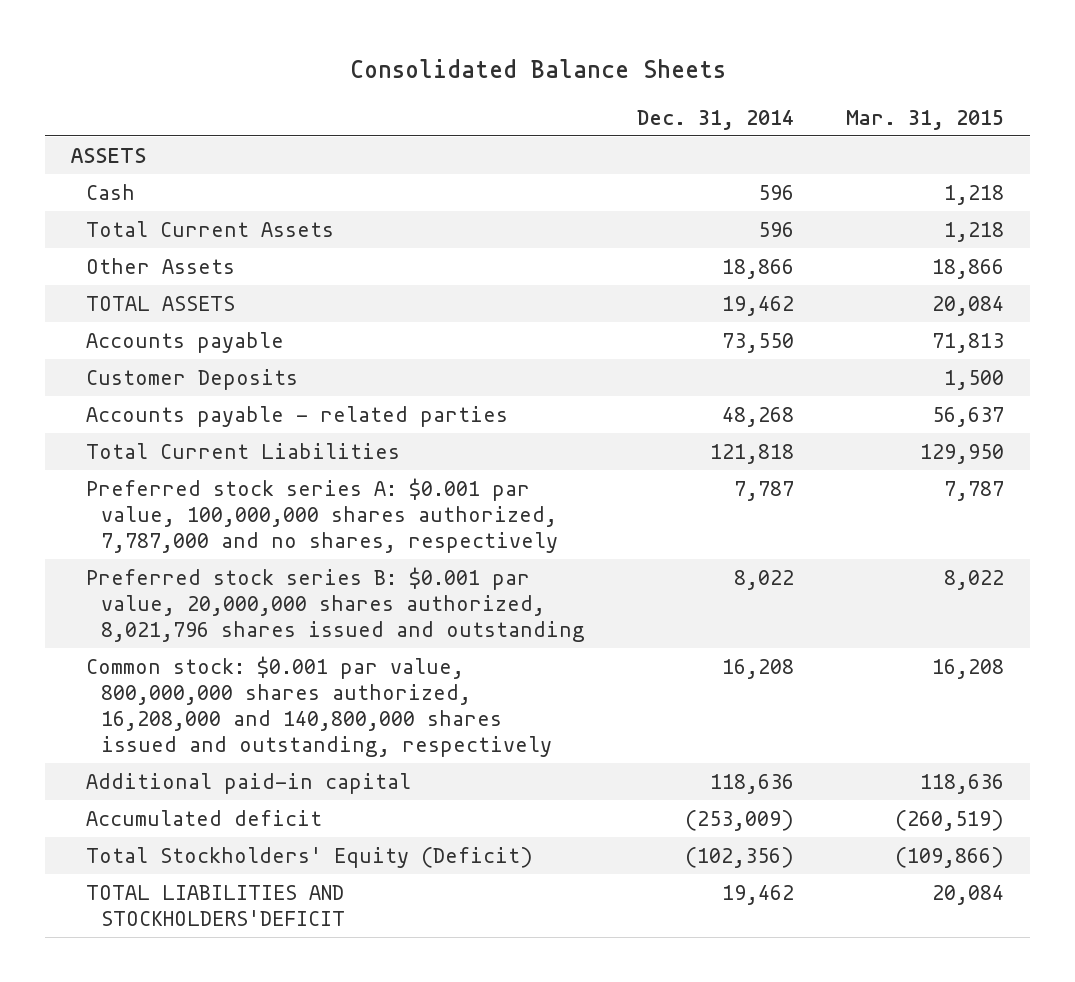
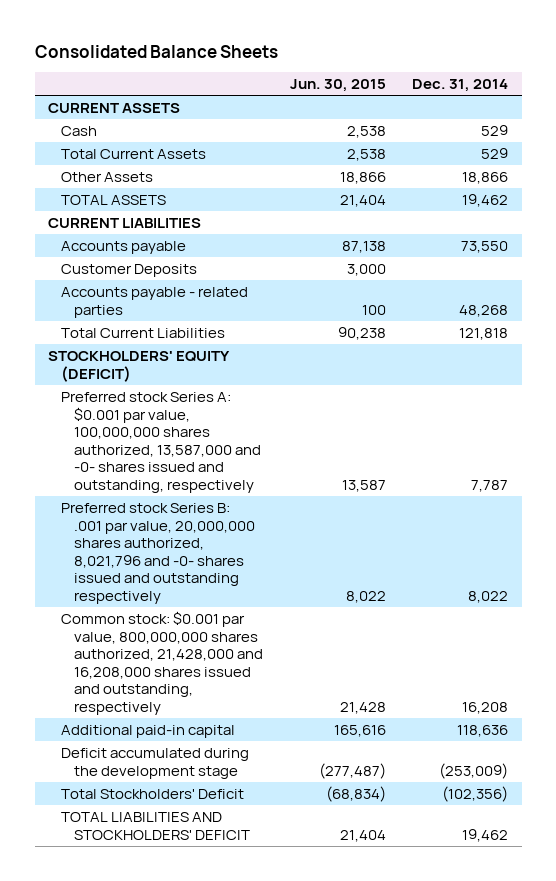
- | Dec. 31, 2014 | Mar. 31, 2015
+ | Jun. 30, 2015 | Dec. 31, 2014
- ASSETS
- Cash | 596 | 1,218
- Total Current Assets | 596 | 1,218
+ CURRENT ASSETS
+ Cash | 2,538 | 529
+ Total Current Assets | 2,538 | 529
+ CURRENT LIABILITIES
- Preferred stock series A: $0.001 par value, 100,000,000 shares authorized, 7,787,000 and no shares, respectively | 7,787 | 7,787
- Preferred stock series B: $0.001 par value, 20,000,000 shares authorized, 8,021,796 shares issued and outstanding | 8,022 | 8,022
- Common stock: $0.001 par value, 800,000,000 shares authorized, 16,208,000 and 140,800,000 shares issued and outstanding, respectively | 16,208 | 16,208
+ STOCKHOLDERS' EQUITY (DEFICIT)
+ Preferred stock Series A: $0.001 par value, 100,000,000 shares authorized, 13,587,000 and -0- shares issued and outstanding, respectively | 13,587 | 7,787
+ Preferred stock Series B: .001 par value, 20,000,000 shares authorized, 8,021,796 and -0- shares issued and outstanding respectively | 8,022 | 8,022
+ Common stock: $0.001 par value, 800,000,000 shares authorized, 21,428,000 and 16,208,000 shares issued and outstanding, respectively | 21,428 | 16,208
- Accumulated deficit | (253,009) | (260,519)
- Total Stockholders' Equity (Deficit) | (102,356) | (109,866)
- TOTAL LIABILITIES AND STOCKHOLDERS'DEFICIT | 19,462 | 20,084
+ Deficit accumulated during the development stage | (277,487) | (253,009)
+ Total Stockholders' Deficit | (68,834) | (102,356)
+ TOTAL LIABILITIES AND STOCKHOLDERS' DEFICIT | 21,404 | 19,462

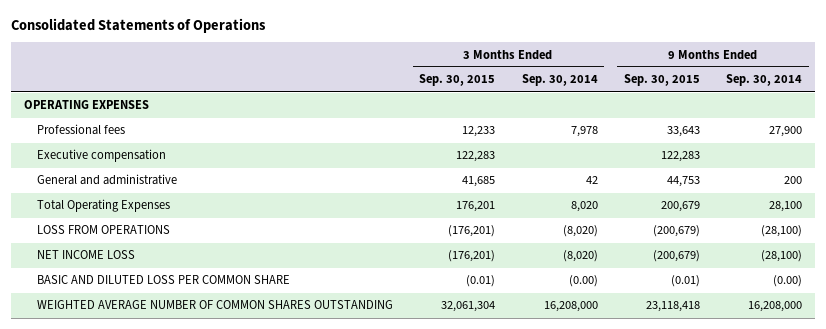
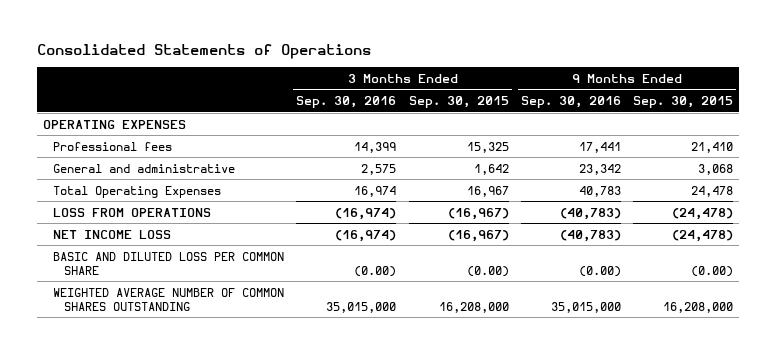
- | 3 Months Ended Sep. 30, 2015 | 3 Months Ended Sep. 30, 2014 | 9 Months Ended Sep. 30, 2015 | 9 Months Ended Sep. 30, 2014
+ | 3 Months Ended Sep. 30, 2016 | 3 Months Ended Sep. 30, 2015 | 9 Months Ended Sep. 30, 2016 | 9 Months Ended Sep. 30, 2015
- Professional fees | 12,233 | 7,978 | 33,643 | 27,900
- Executive compensation | 122,283 | | 122,283 |
- General and administrative | 41,685 | 42 | 44,753 | 200
- Total Operating Expenses | 176,201 | 8,020 | 200,679 | 28,100
- LOSS FROM OPERATIONS | (176,201) | (8,020) | (200,679) | (28,100)
- NET INCOME LOSS | (176,201) | (8,020) | (200,679) | (28,100)
- BASIC AND DILUTED LOSS PER COMMON SHARE | (0.01) | (0.00) | (0.01) | (0.00)
- WEIGHTED AVERAGE NUMBER OF COMMON SHARES OUTSTANDING | 32,061,304 | 16,208,000 | 23,118,418 | 16,208,000
+ Professional fees | 14,399 | 15,325 | 17,441 | 21,410
+ General and administrative | 2,575 | 1,642 | 23,342 | 3,068
+ Total Operating Expenses | 16,974 | 16,967 | 40,783 | 24,478
+ LOSS FROM OPERATIONS | (16,974) | (16,967) | (40,783) | (24,478)
+ NET INCOME LOSS | (16,974) | (16,967) | (40,783) | (24,478)
+ BASIC AND DILUTED LOSS PER COMMON SHARE | (0.00) | (0.00) | (0.00) | (0.00)
+ WEIGHTED AVERAGE NUMBER OF COMMON SHARES OUTSTANDING | 35,015,000 | 16,208,000 | 35,015,000 | 16,208,000

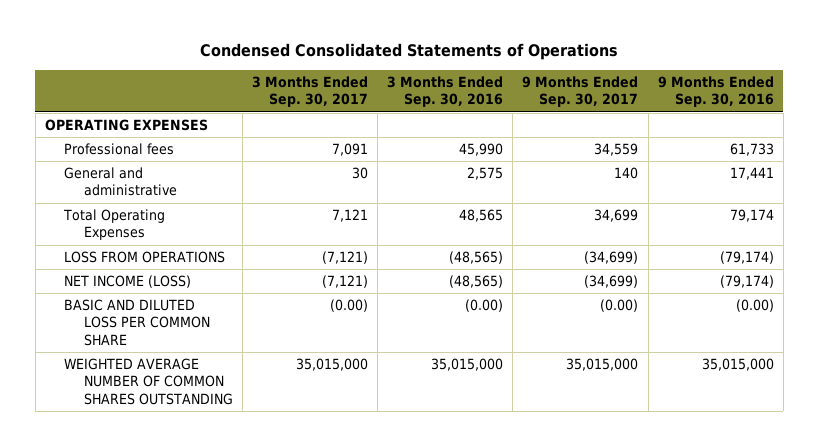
- Consolidated Statements of Operations
+ Condensed Consolidated Statements of Operations
- | 3 Months Ended Sep. 30, 2016 | 3 Months Ended Sep. 30, 2015 | 9 Months Ended Sep. 30, 2016 | 9 Months Ended Sep. 30, 2015
+ | 3 Months Ended Sep. 30, 2017 | 3 Months Ended Sep. 30, 2016 | 9 Months Ended Sep. 30, 2017 | 9 Months Ended Sep. 30, 2016
- Professional fees | 14,399 | 15,325 | 17,441 | 21,410
- General and administrative | 2,575 | 1,642 | 23,342 | 3,068
- Total Operating Expenses | 16,974 | 16,967 | 40,783 | 24,478
- LOSS FROM OPERATIONS | (16,974) | (16,967) | (40,783) | (24,478)
- NET INCOME LOSS | (16,974) | (16,967) | (40,783) | (24,478)
+ Professional fees | 7,091 | 45,990 | 34,559 | 61,733
+ General and administrative | 30 | 2,575 | 140 | 17,441
+ Total Operating Expenses | 7,121 | 48,565 | 34,699 | 79,174
+ LOSS FROM OPERATIONS | (7,121) | (48,565) | (34,699) | (79,174)
+ NET INCOME (LOSS) | (7,121) | (48,565) | (34,699) | (79,174)

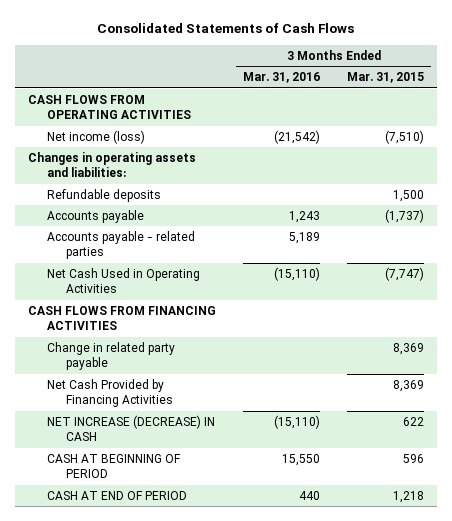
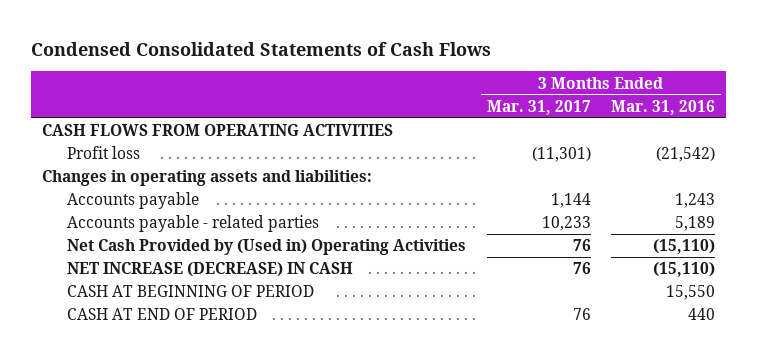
- Consolidated Statements of Cash Flows
+ Condensed Consolidated Statements of Cash Flows
- | 3 Months Ended Mar. 31, 2016 | 3 Months Ended Mar. 31, 2015
+ | 3 Months Ended Mar. 31, 2017 | 3 Months Ended Mar. 31, 2016
- Net income (loss) | (21,542) | (7,510)
+ Profit loss | (11,301) | (21,542)
- Refundable deposits | | 1,500
- Net Cash Used in Operating Activities | (15,110) | (7,747)
- CASH FLOWS FROM FINANCING ACTIVITIES
- Change in related party payable | | 8,369
- Net Cash Provided by Financing Activities | | 8,369
+ Net Cash Provided by (Used in) Operating Activities | 76 | (15,110)

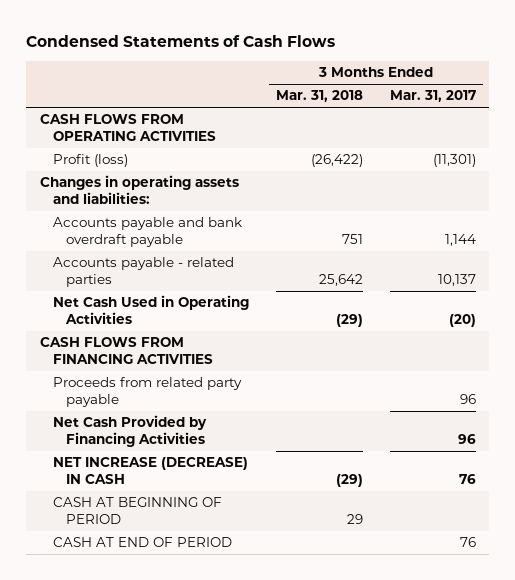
- Condensed Consolidated Statements of Cash Flows
+ Condensed Statements of Cash Flows
- | 3 Months Ended Mar. 31, 2017 | 3 Months Ended Mar. 31, 2016
+ | 3 Months Ended Mar. 31, 2018 | 3 Months Ended Mar. 31, 2017
- Profit loss | (11,301) | (21,542)
+ Profit (loss) | (26,422) | (11,301)
- Accounts payable | 1,144 | 1,243
- Accounts payable - related parties | 10,233 | 5,189
- Net Cash Provided by (Used in) Operating Activities | 76 | (15,110)
+ Accounts payable and bank overdraft payable | 751 | 1,144
+ Accounts payable - related parties | 25,642 | 10,137
+ Net Cash Used in Operating Activities | (29) | (20)
+ CASH FLOWS FROM FINANCING ACTIVITIES
+ Proceeds from related party payable | | 96
+ Net Cash Provided by Financing Activities | | 96

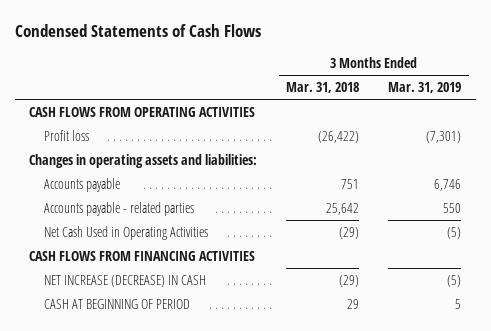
- | 3 Months Ended Mar. 31, 2018 | 3 Months Ended Mar. 31, 2017
+ | 3 Months Ended Mar. 31, 2018 | 3 Months Ended Mar. 31, 2019
- Profit (loss) | (26,422) | (11,301)
+ Profit loss | (26,422) | (7,301)
- Accounts payable and bank overdraft payable | 751 | 1,144
+ Accounts payable | 751 | 6,746
- Proceeds from related party payable | | 96
- Net Cash Provided by Financing Activities | | 96
- CASH AT END OF PERIOD | | 76

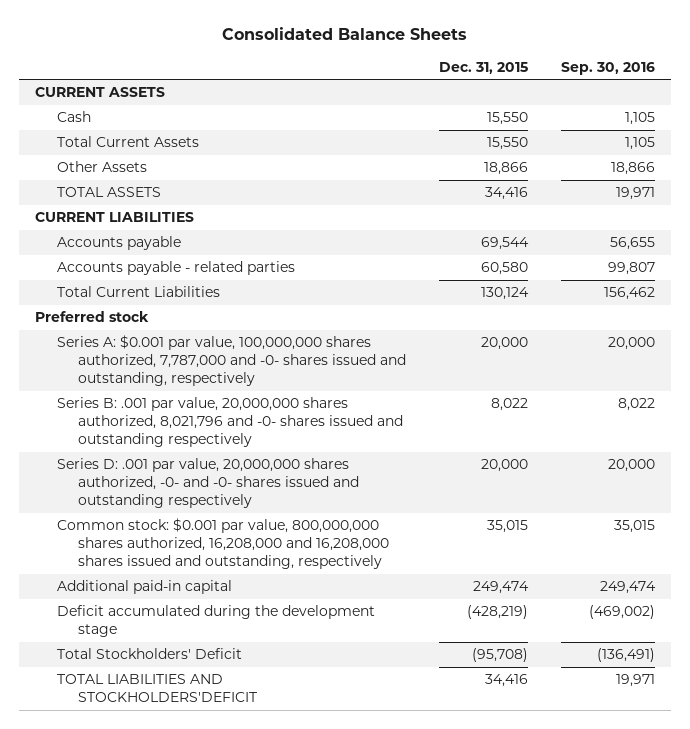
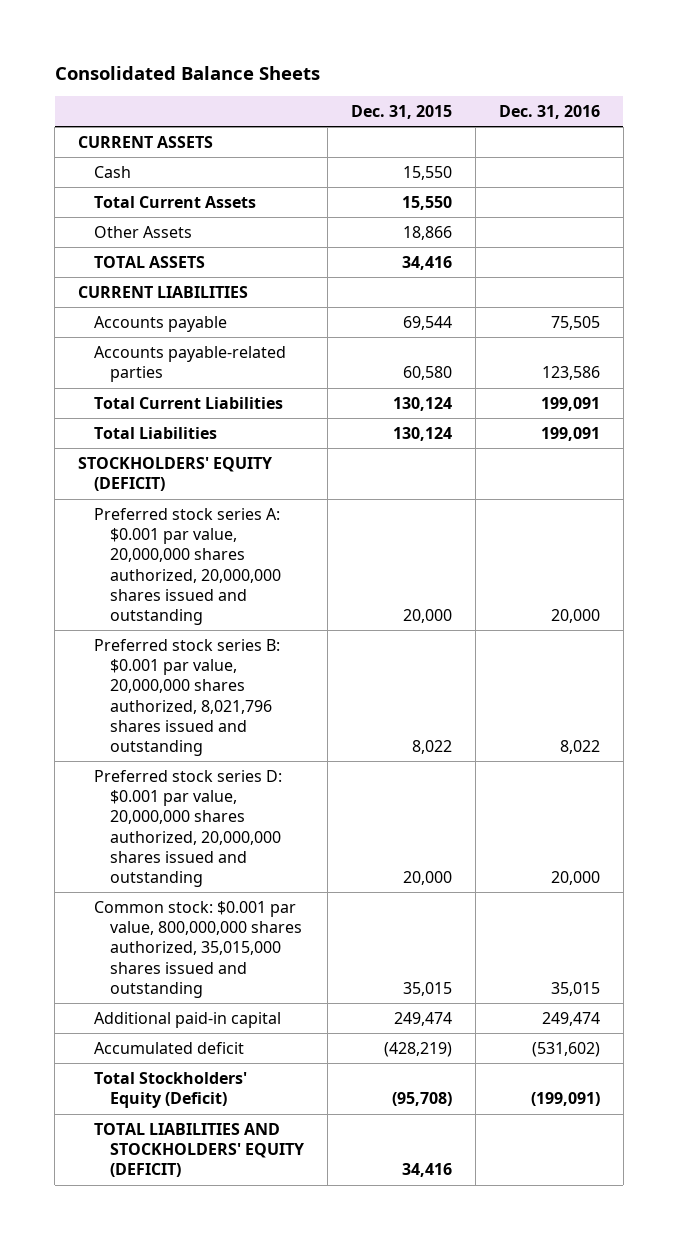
- | Dec. 31, 2015 | Sep. 30, 2016
+ | Dec. 31, 2015 | Dec. 31, 2016
- Accounts payable - related parties | 60,580 | 99,807
+ Accounts payable-related parties | 60,580 | 123,586
- Preferred stock
- Series A: $0.001 par value, 100,000,000 shares authorized, 7,787,000 and -0- shares issued and outstanding, respectively | 20,000 | 20,000
- Series B: .001 par value, 20,000,000 shares authorized, 8,021,796 and -0- shares issued and outstanding respectively | 8,022 | 8,022
- Series D: .001 par value, 20,000,000 shares authorized, -0- and -0- shares issued and outstanding respectively | 20,000 | 20,000
- Common stock: $0.001 par value, 800,000,000 shares authorized, 16,208,000 and 16,208,000 shares issued and outstanding, respectively | 35,015 | 35,015
+ Total Liabilities | 130,124 | 199,091
+ STOCKHOLDERS' EQUITY (DEFICIT)
+ Preferred stock series A: $0.001 par value, 20,000,000 shares authorized, 20,000,000 shares issued and outstanding | 20,000 | 20,000
+ Preferred stock series B: $0.001 par value, 20,000,000 shares authorized, 8,021,796 shares issued and outstanding | 8,022 | 8,022
+ Preferred stock series D: $0.001 par value, 20,000,000 shares authorized, 20,000,000 shares issued and outstanding | 20,000 | 20,000
+ Common stock: $0.001 par value, 800,000,000 shares authorized, 35,015,000 shares issued and outstanding | 35,015 | 35,015
- Deficit accumulated during the development stage | (428,219) | (469,002)
- Total Stockholders' Deficit | (95,708) | (136,491)
- TOTAL LIABILITIES AND STOCKHOLDERS'DEFICIT | 34,416 | 19,971
+ Accumulated deficit | (428,219) | (531,602)
+ Total Stockholders' Equity (Deficit) | (95,708) | (199,091)
+ TOTAL LIABILITIES AND STOCKHOLDERS' EQUITY (DEFICIT) | 34,416 |

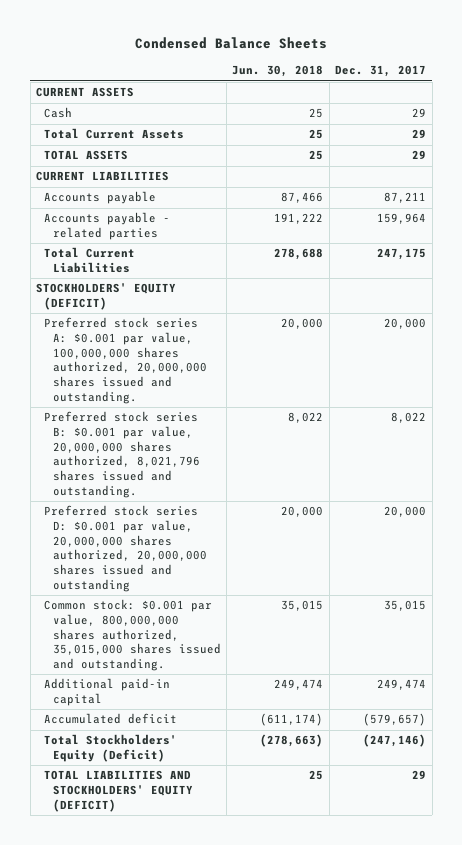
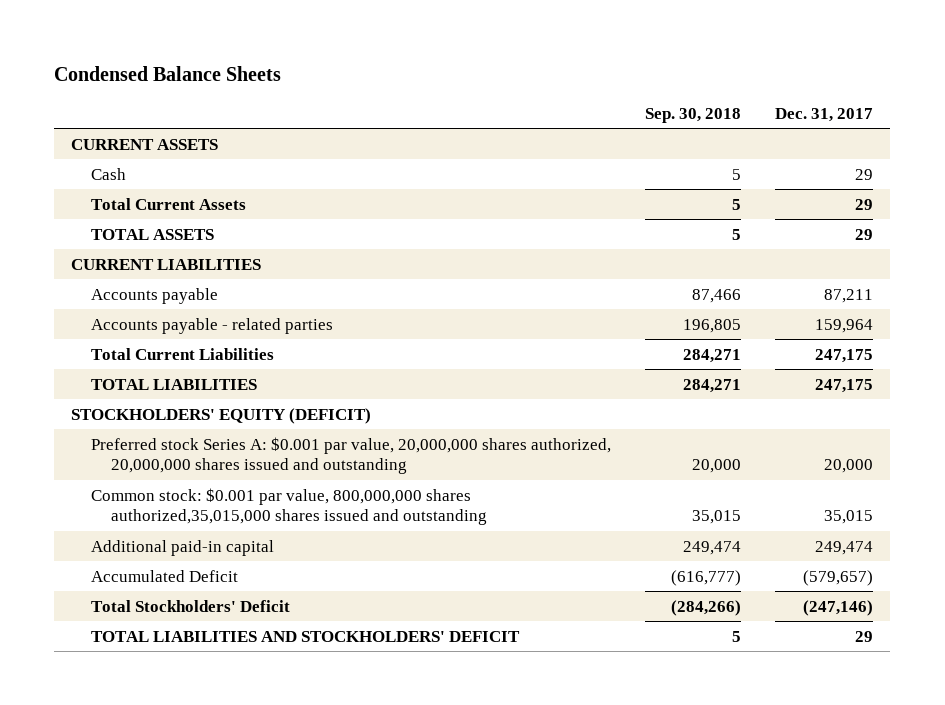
- | Jun. 30, 2018 | Dec. 31, 2017
+ | Sep. 30, 2018 | Dec. 31, 2017
+ TOTAL LIABILITIES | 284,271 | 247,175
- Preferred stock series A: $0.001 par value, 100,000,000 shares authorized, 20,000,000 shares issued and outstanding. | 20,000 | 20,000
- Preferred stock series B: $0.001 par value, 20,000,000 shares authorized, 8,021,796 shares issued and outstanding. | 8,022 | 8,022
- Preferred stock series D: $0.001 par value, 20,000,000 shares authorized, 20,000,000 shares issued and outstanding | 20,000 | 20,000
- Common stock: $0.001 par value, 800,000,000 shares authorized, 35,015,000 shares issued and outstanding. | 35,015 | 35,015
+ Preferred stock Series A: $0.001 par value, 20,000,000 shares authorized, 20,000,000 shares issued and outstanding | 20,000 | 20,000
+ Common stock: $0.001 par value, 800,000,000 shares authorized,35,015,000 shares issued and outstanding | 35,015 | 35,015
- Accumulated deficit | (611,174) | (579,657)
- Total Stockholders' Equity (Deficit) | (278,663) | (247,146)
- TOTAL LIABILITIES AND STOCKHOLDERS' EQUITY (DEFICIT) | 25 | 29
+ Accumulated Deficit | (616,777) | (579,657)
+ Total Stockholders' Deficit | (284,266) | (247,146)
+ TOTAL LIABILITIES AND STOCKHOLDERS' DEFICIT | 5 | 29

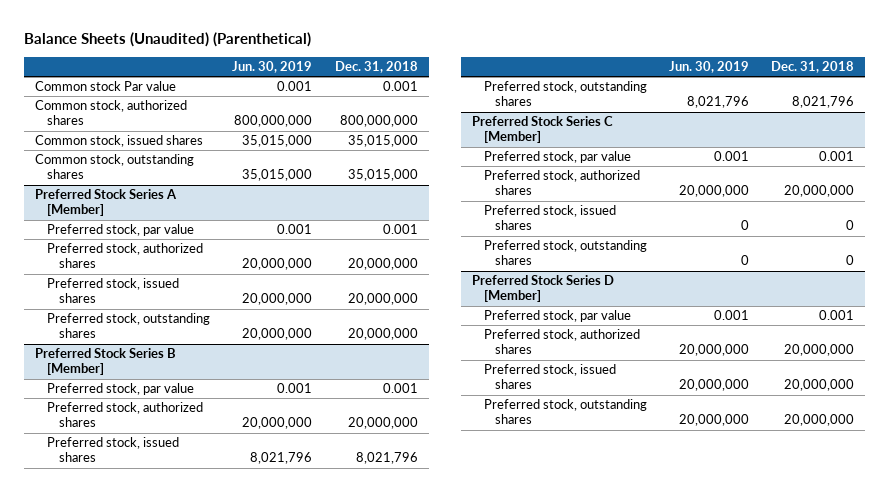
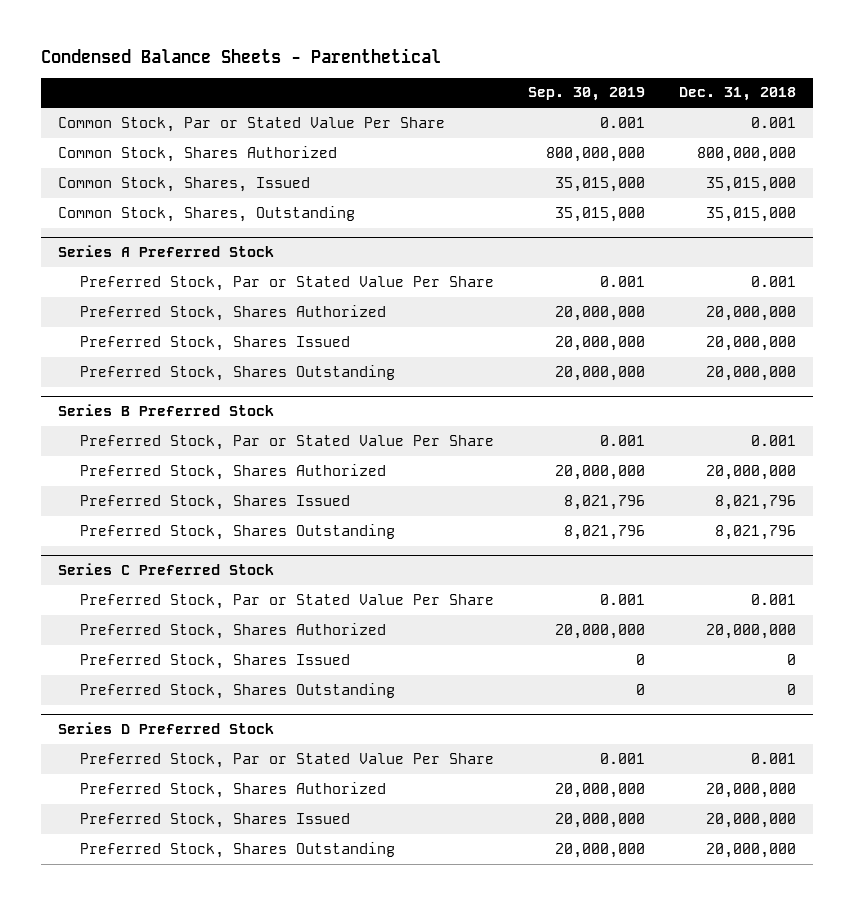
- Balance Sheets (Unaudited) (Parenthetical)
+ Condensed Balance Sheets - Parenthetical
- | Jun. 30, 2019 | Dec. 31, 2018
+ | Sep. 30, 2019 | Dec. 31, 2018
- Common stock Par value | 0.001 | 0.001
- Common stock, authorized shares | 800,000,000 | 800,000,000
- Common stock, issued shares | 35,015,000 | 35,015,000
- Common stock, outstanding shares | 35,015,000 | 35,015,000
- Preferred Stock Series A [Member]
- Preferred stock, par value | 0.001 | 0.001
- Preferred stock, authorized shares | 20,000,000 | 20,000,000
- Preferred stock, issued shares | 20,000,000 | 20,000,000
- Preferred stock, outstanding shares | 20,000,000 | 20,000,000
- Preferred Stock Series B [Member]
- Preferred stock, par value | 0.001 | 0.001
- Preferred stock, authorized shares | 20,000,000 | 20,000,000
- Preferred stock, issued shares | 8,021,796 | 8,021,796
- Preferred stock, outstanding shares | 8,021,796 | 8,021,796
- Preferred Stock Series C [Member]
- Preferred stock, par value | 0.001 | 0.001
- Preferred stock, authorized shares | 20,000,000 | 20,000,000
- Preferred stock, issued shares | 0 | 0
- Preferred stock, outstanding shares | 0 | 0
- Preferred Stock Series D [Member]
- Preferred stock, par value | 0.001 | 0.001
- Preferred stock, authorized shares | 20,000,000 | 20,000,000
- Preferred stock, issued shares | 20,000,000 | 20,000,000
- Preferred stock, outstanding shares | 20,000,000 | 20,000,000
+ Common Stock, Par or Stated Value Per Share | 0.001 | 0.001
+ Common Stock, Shares Authorized | 800,000,000 | 800,000,000
+ Common Stock, Shares, Issued | 35,015,000 | 35,015,000
+ Common Stock, Shares, Outstanding | 35,015,000 | 35,015,000
+ Series A Preferred Stock
+ Preferred Stock, Par or Stated Value Per Share | 0.001 | 0.001
+ Preferred Stock, Shares Authorized | 20,000,000 | 20,000,000
+ Preferred Stock, Shares Issued | 20,000,000 | 20,000,000
+ Preferred Stock, Shares Outstanding | 20,000,000 | 20,000,000
+ Series B Preferred Stock
+ Preferred Stock, Par or Stated Value Per Share | 0.001 | 0.001
+ Preferred Stock, Shares Authorized | 20,000,000 | 20,000,000
+ Preferred Stock, Shares Issued | 8,021,796 | 8,021,796
+ Preferred Stock, Shares Outstanding | 8,021,796 | 8,021,796
+ Series C Preferred Stock
+ Preferred Stock, Par or Stated Value Per Share | 0.001 | 0.001
+ Preferred Stock, Shares Authorized | 20,000,000 | 20,000,000
+ Preferred Stock, Shares Issued | 0 | 0
+ Preferred Stock, Shares Outstanding | 0 | 0
+ Series D Preferred Stock
+ Preferred Stock, Par or Stated Value Per Share | 0.001 | 0.001
+ Preferred Stock, Shares Authorized | 20,000,000 | 20,000,000
+ Preferred Stock, Shares Issued | 20,000,000 | 20,000,000
+ Preferred Stock, Shares Outstanding | 20,000,000 | 20,000,000

